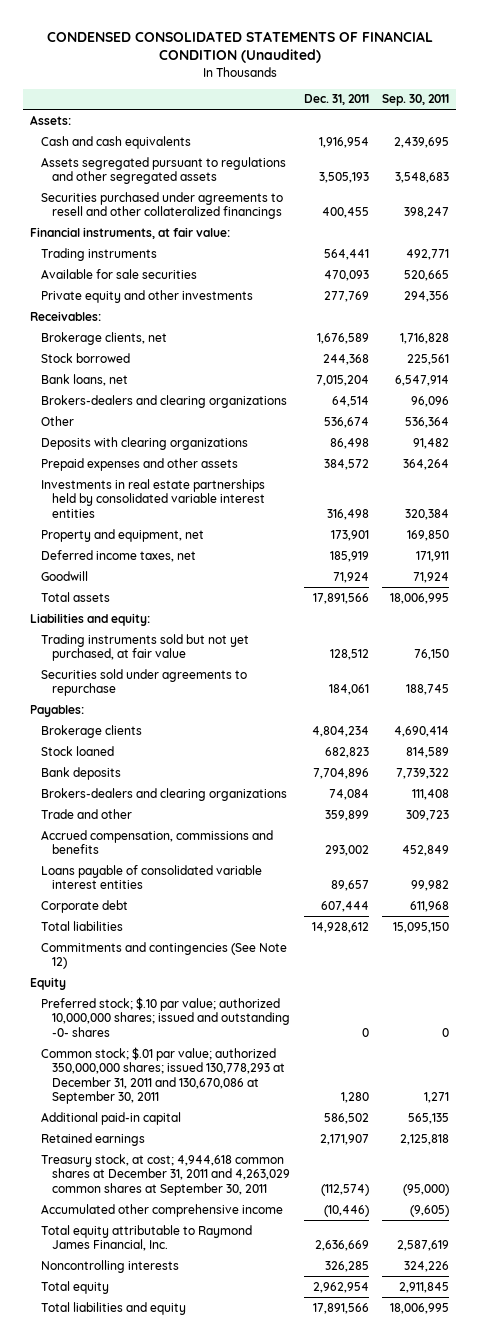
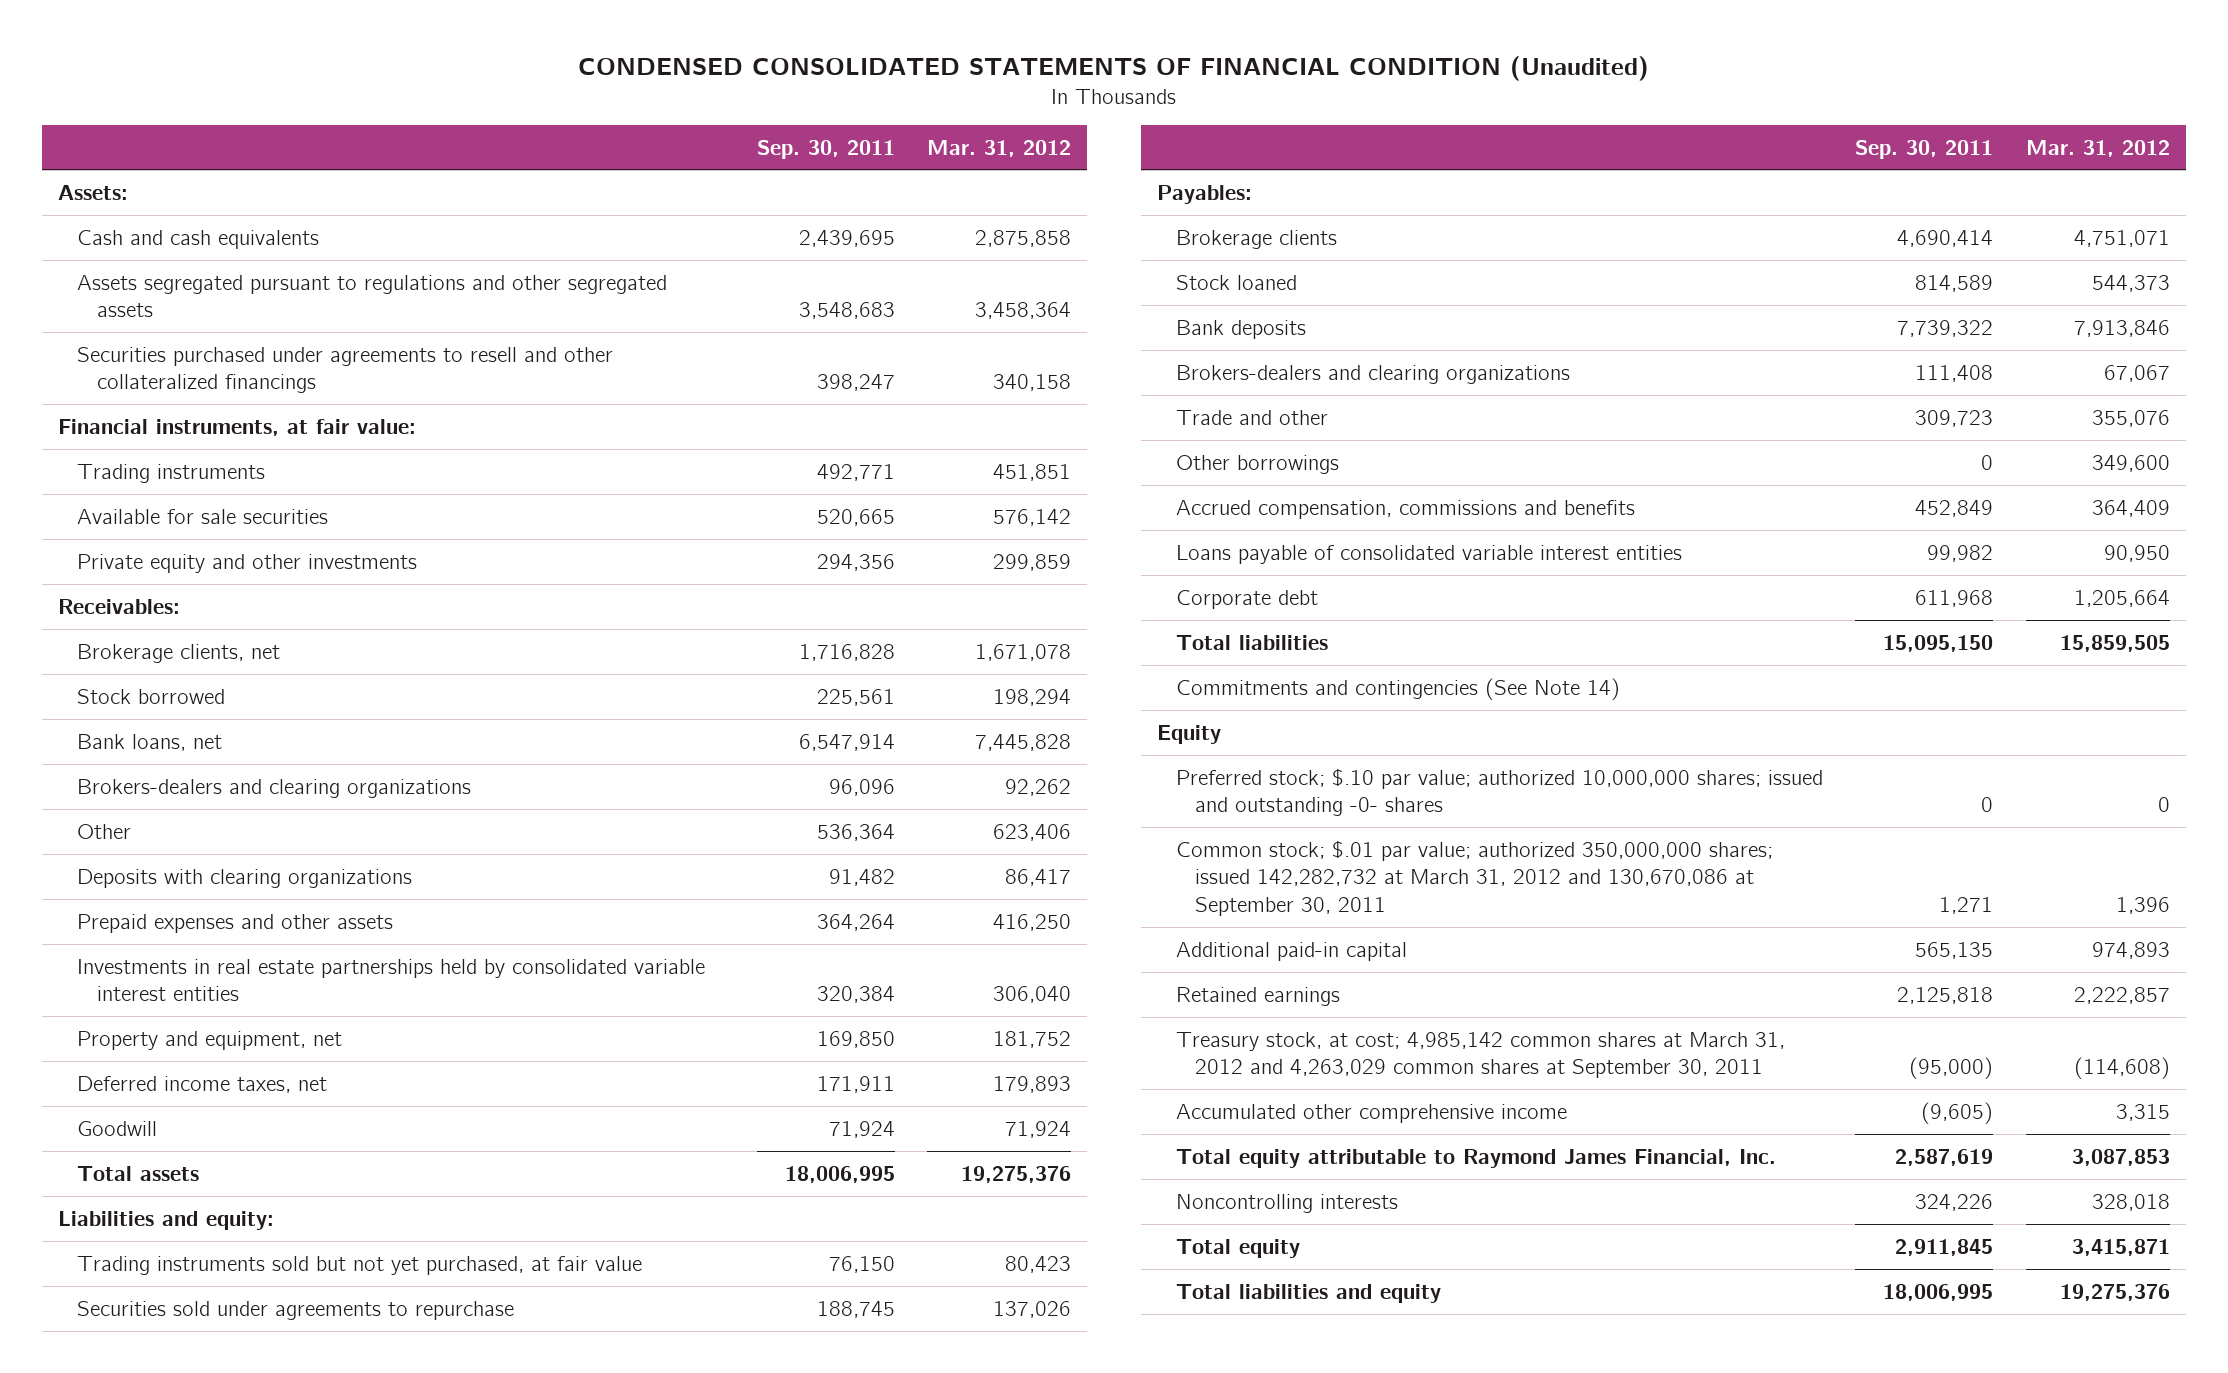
- | Dec. 31, 2011 | Sep. 30, 2011
+ | Sep. 30, 2011 | Mar. 31, 2012
+ Other borrowings | 0 | 349,600
- Commitments and contingencies (See Note 12)
+ Commitments and contingencies (See Note 14)
- Common stock; $.01 par value; authorized 350,000,000 shares; issued 130,778,293 at December 31, 2011 and 130,670,086 at September 30, 2011 | 1,280 | 1,271
+ Common stock; $.01 par value; authorized 350,000,000 shares; issued 142,282,732 at March 31, 2012 and 130,670,086 at September 30, 2011 | 1,271 | 1,396
- Treasury stock, at cost; 4,944,618 common shares at December 31, 2011 and 4,263,029 common shares at September 30, 2011 | (112,574) | (95,000)
+ Treasury stock, at cost; 4,985,142 common shares at March 31, 2012 and 4,263,029 common shares at September 30, 2011 | (95,000) | (114,608)

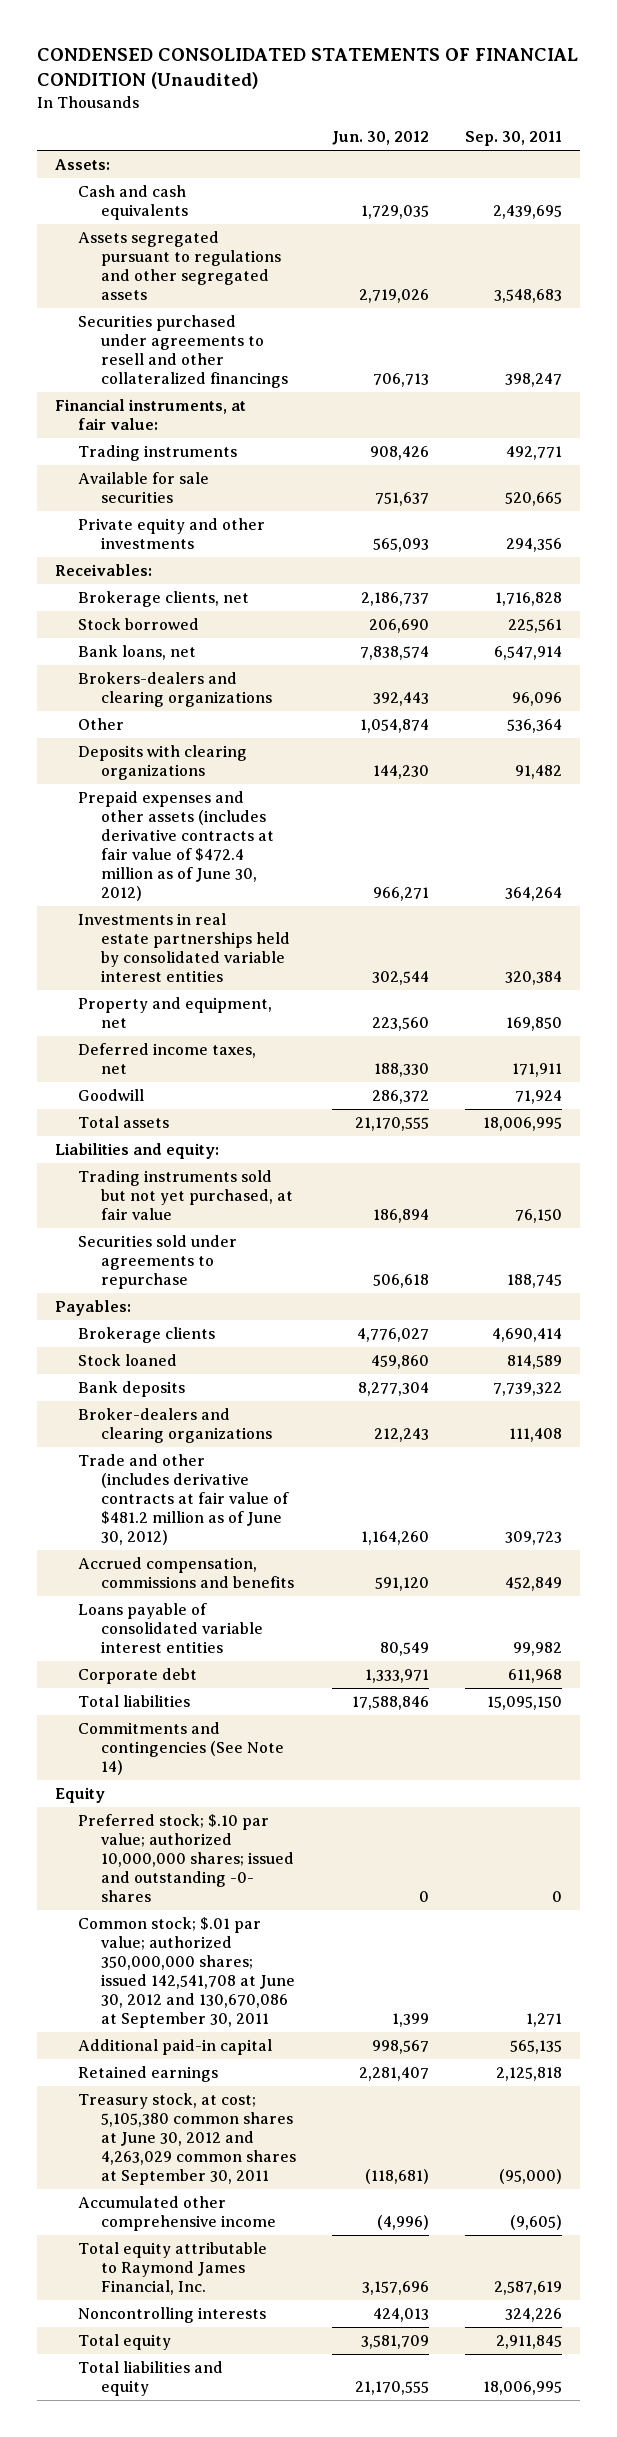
- | Sep. 30, 2011 | Mar. 31, 2012
+ | Jun. 30, 2012 | Sep. 30, 2011
- Prepaid expenses and other assets | 364,264 | 416,250
+ Prepaid expenses and other assets (includes derivative contracts at fair value of $472.4 million as of June 30, 2012) | 966,271 | 364,264
- Brokers-dealers and clearing organizations | 111,408 | 67,067
- Trade and other | 309,723 | 355,076
- Other borrowings | 0 | 349,600
+ Broker-dealers and clearing organizations | 212,243 | 111,408
+ Trade and other (includes derivative contracts at fair value of $481.2 million as of June 30, 2012) | 1,164,260 | 309,723
- Common stock; $.01 par value; authorized 350,000,000 shares; issued 142,282,732 at March 31, 2012 and 130,670,086 at September 30, 2011 | 1,271 | 1,396
+ Common stock; $.01 par value; authorized 350,000,000 shares; issued 142,541,708 at June 30, 2012 and 130,670,086 at September 30, 2011 | 1,399 | 1,271
- Treasury stock, at cost; 4,985,142 common shares at March 31, 2012 and 4,263,029 common shares at September 30, 2011 | (95,000) | (114,608)
+ Treasury stock, at cost; 5,105,380 common shares at June 30, 2012 and 4,263,029 common shares at September 30, 2011 | (118,681) | (95,000)

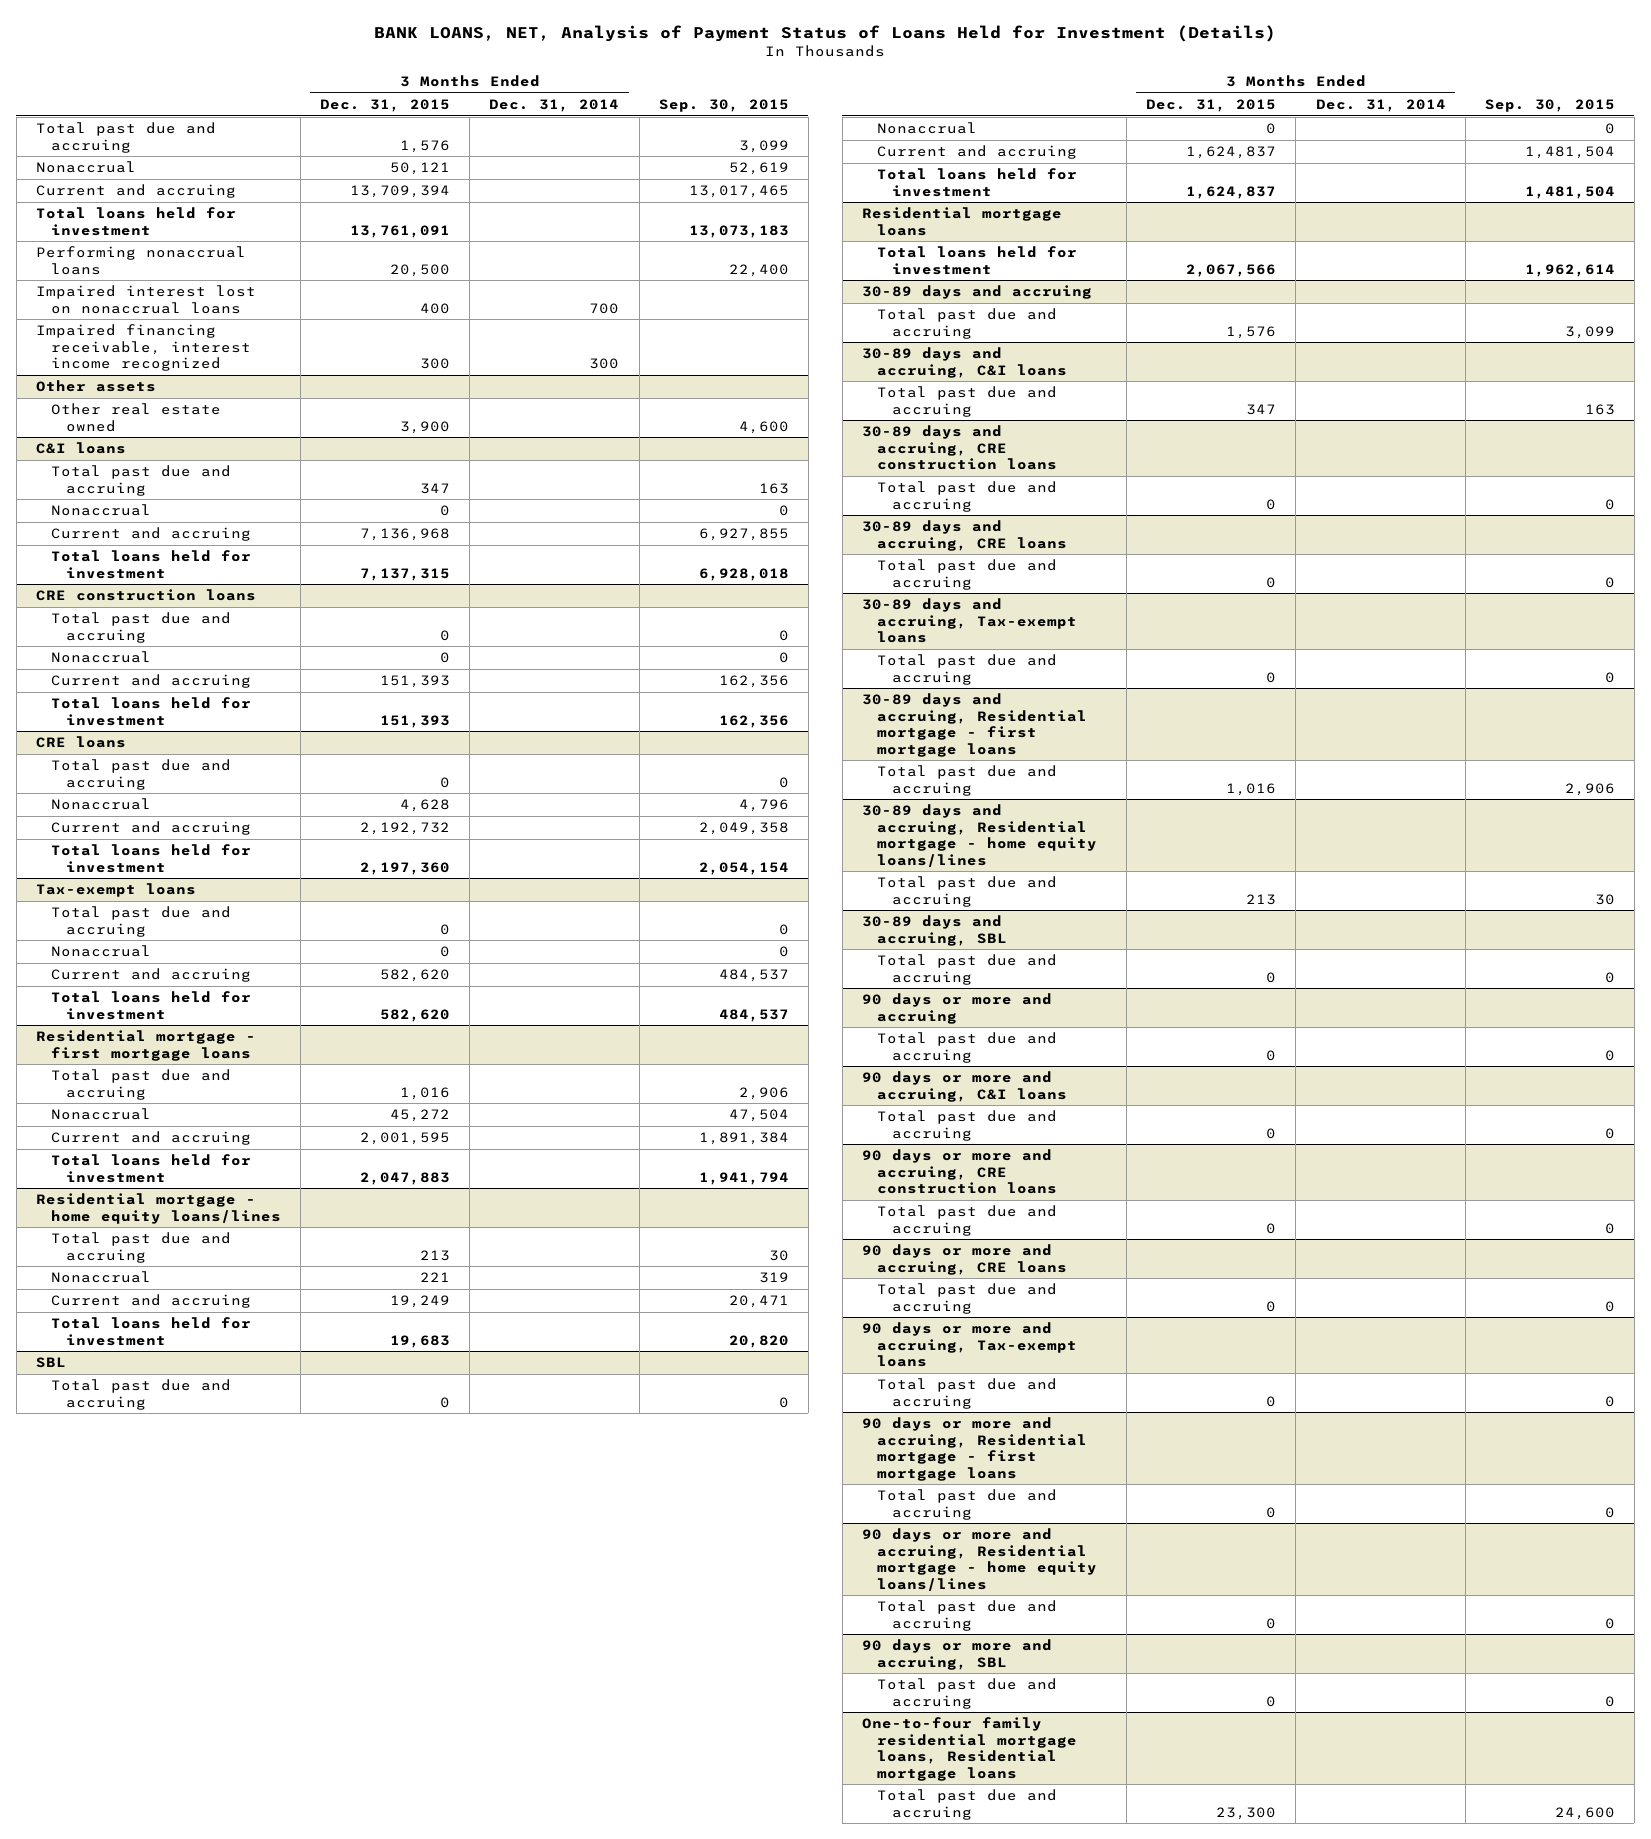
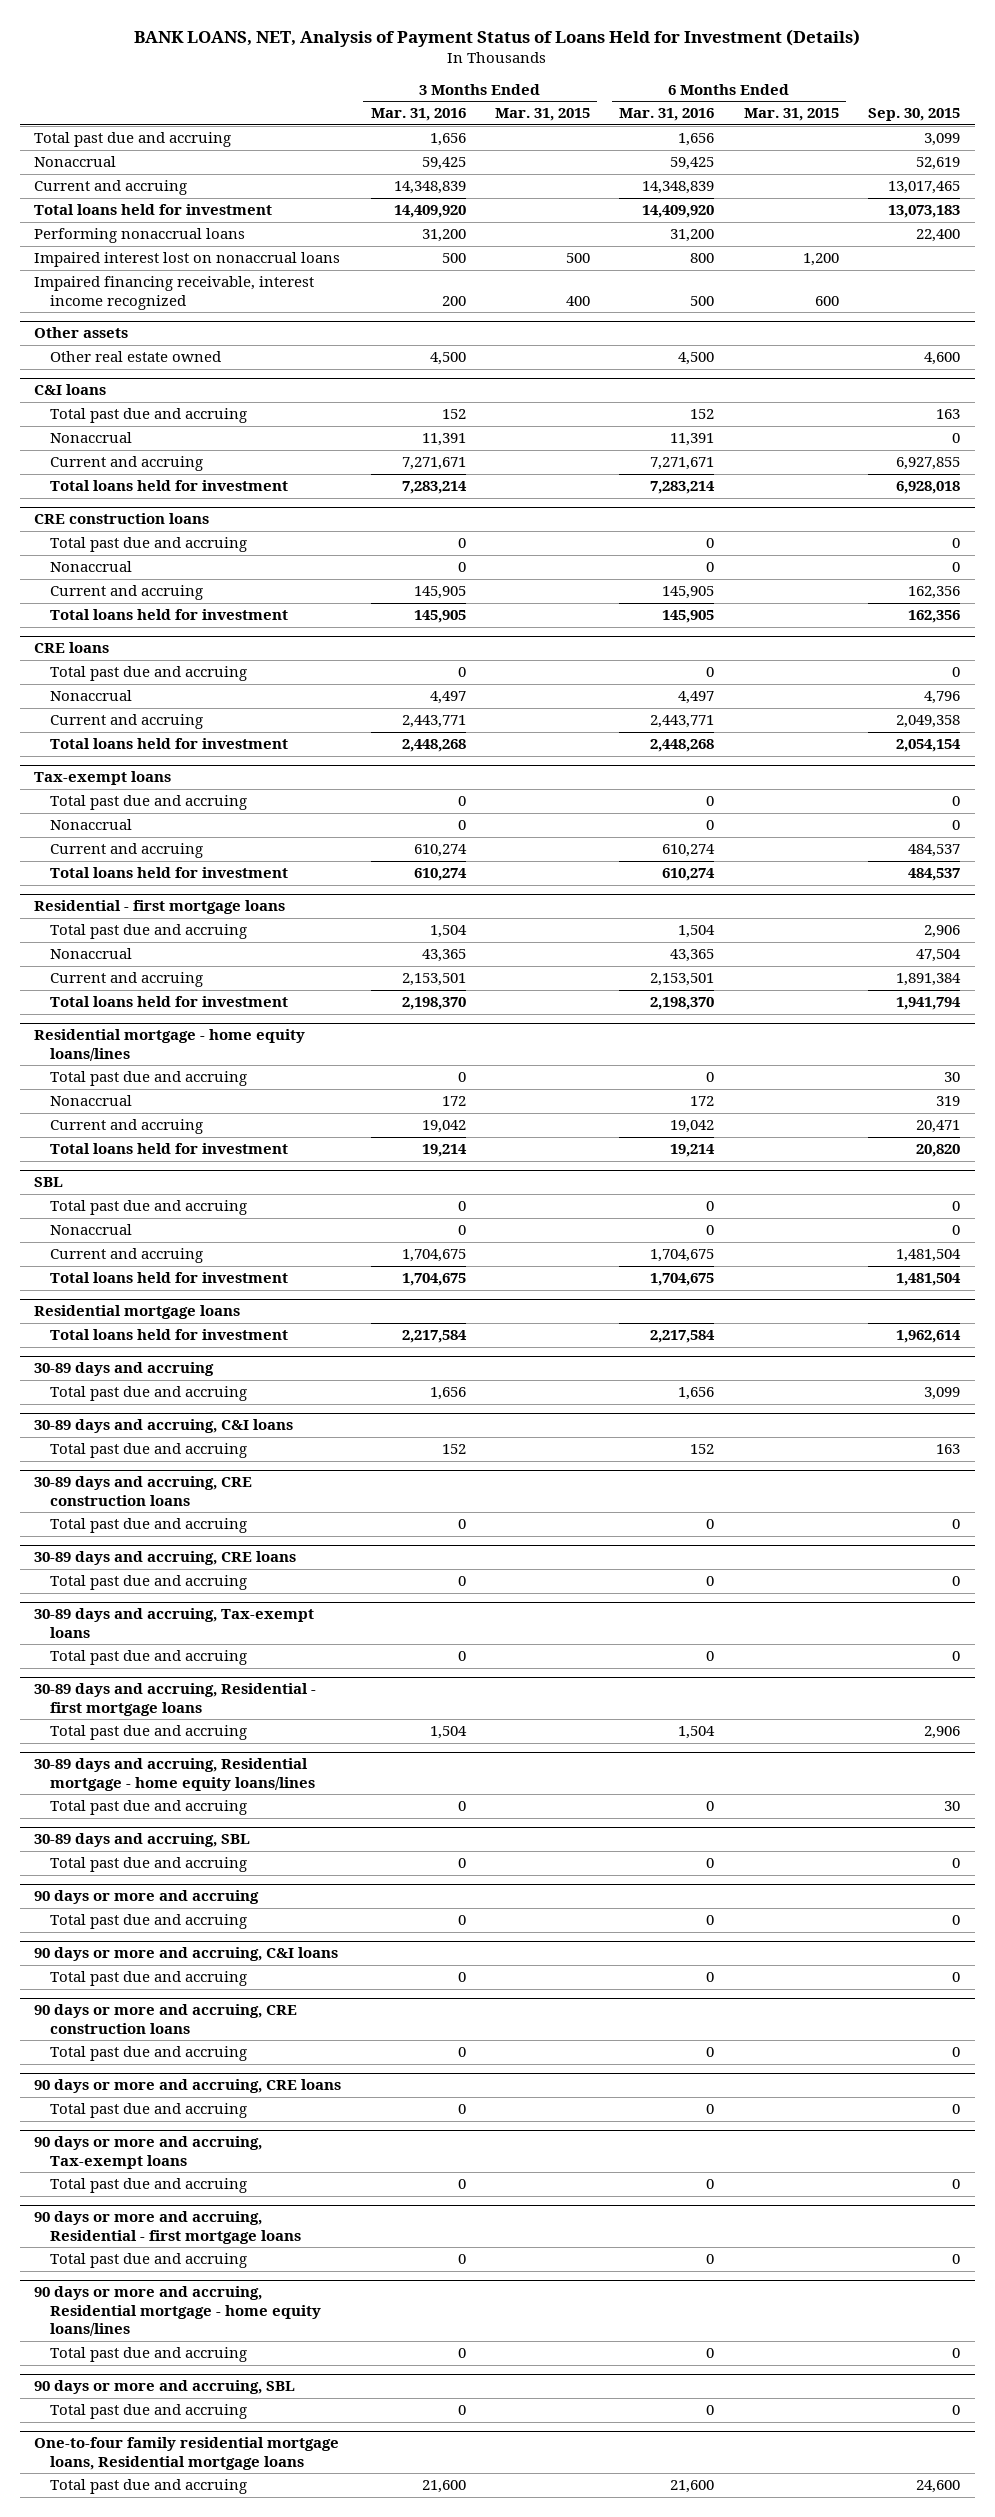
- | 3 Months Ended Dec. 31, 2015 | 3 Months Ended Dec. 31, 2014 | Sep. 30, 2015
+ | 3 Months Ended Mar. 31, 2016 | 3 Months Ended Mar. 31, 2015 | 6 Months Ended Mar. 31, 2016 | 6 Months Ended Mar. 31, 2015 | Sep. 30, 2015
- Residential mortgage - first mortgage loans
+ Residential - first mortgage loans
- 30-89 days and accruing, Residential mortgage - first mortgage loans
+ 30-89 days and accruing, Residential - first mortgage loans
- 90 days or more and accruing, Residential mortgage - first mortgage loans
+ 90 days or more and accruing, Residential - first mortgage loans

